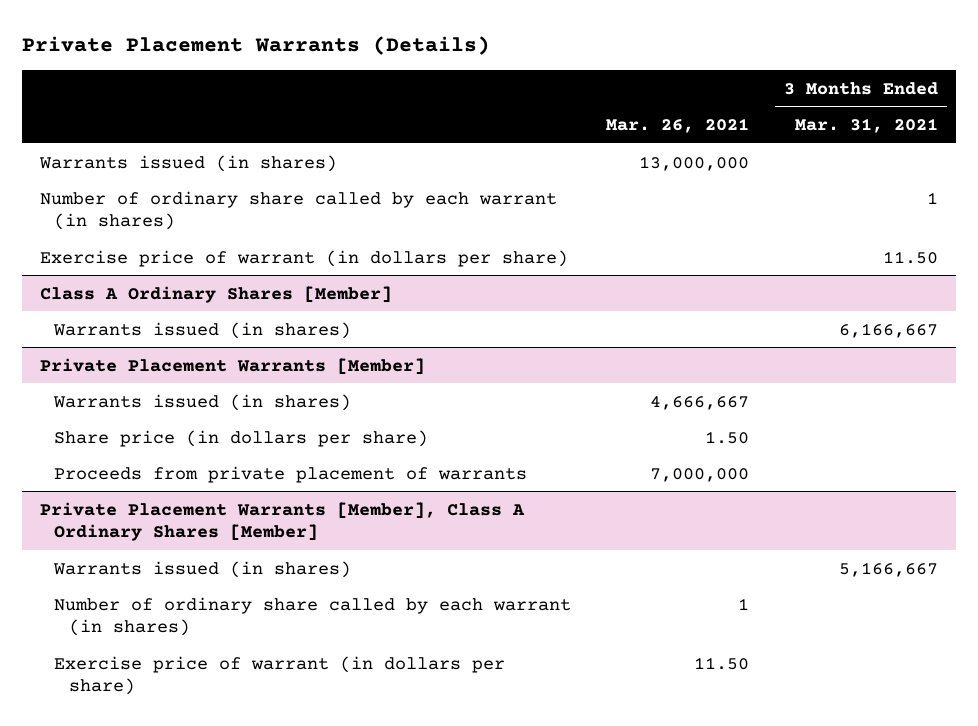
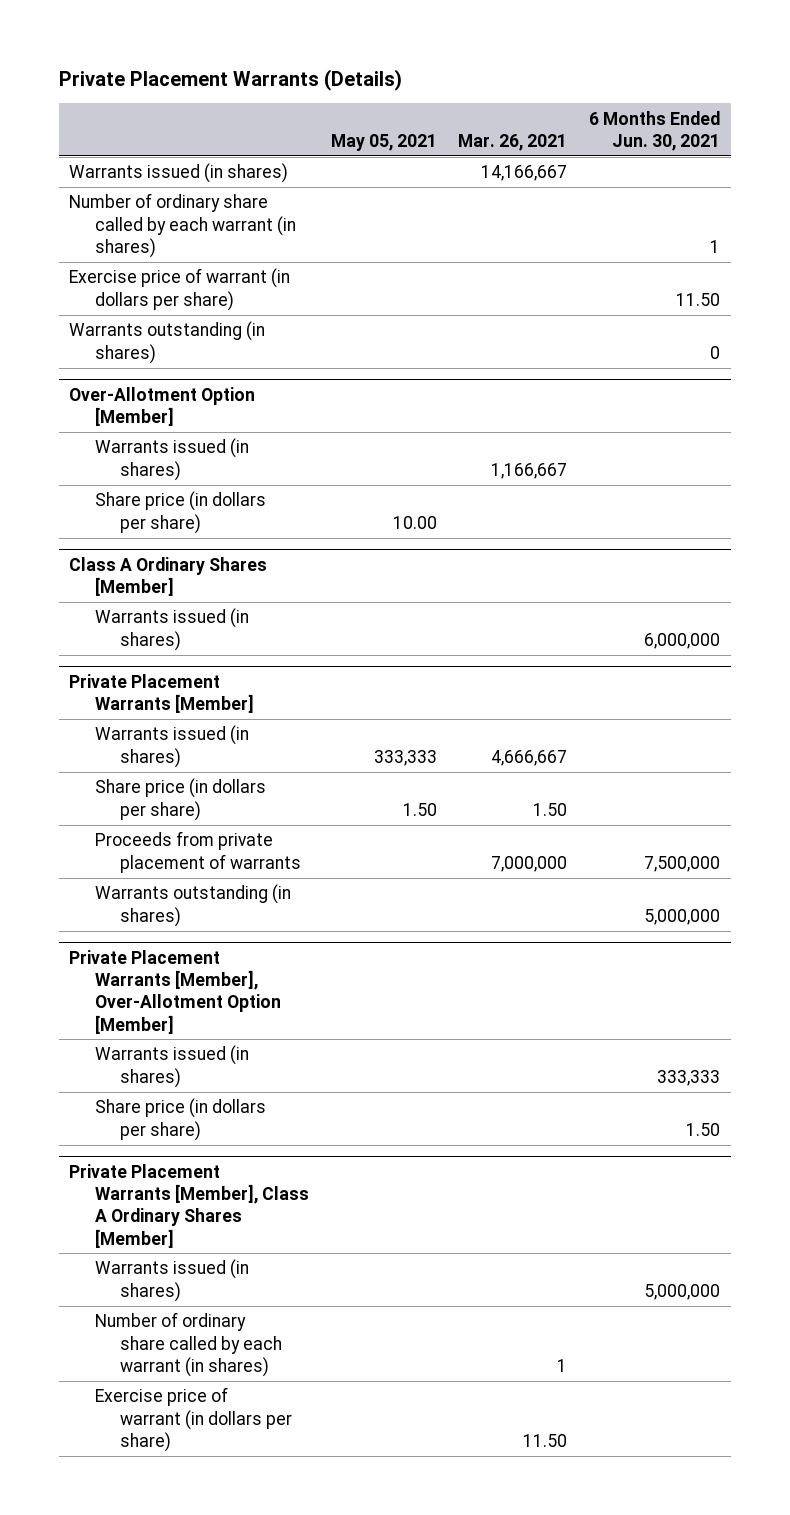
- | Mar. 26, 2021 | 3 Months Ended Mar. 31, 2021
+ | May 05, 2021 | Mar. 26, 2021 | 6 Months Ended Jun. 30, 2021
- Warrants issued (in shares) | 13,000,000 |
+ Warrants issued (in shares) | | 14,166,667 |
+ Warrants outstanding (in shares) | | | 0
+ Over-Allotment Option [Member]
+ Warrants issued (in shares) | | 1,166,667 |
+ Share price (in dollars per share) | 10.00 | |
@ Private Placement Warrants [Member]
+ Warrants outstanding (in shares) | | | 5,000,000
+ Private Placement Warrants [Member], Over-Allotment Option [Member]
+ Warrants issued (in shares) | | | 333,333
+ Share price (in dollars per share) | | | 1.50

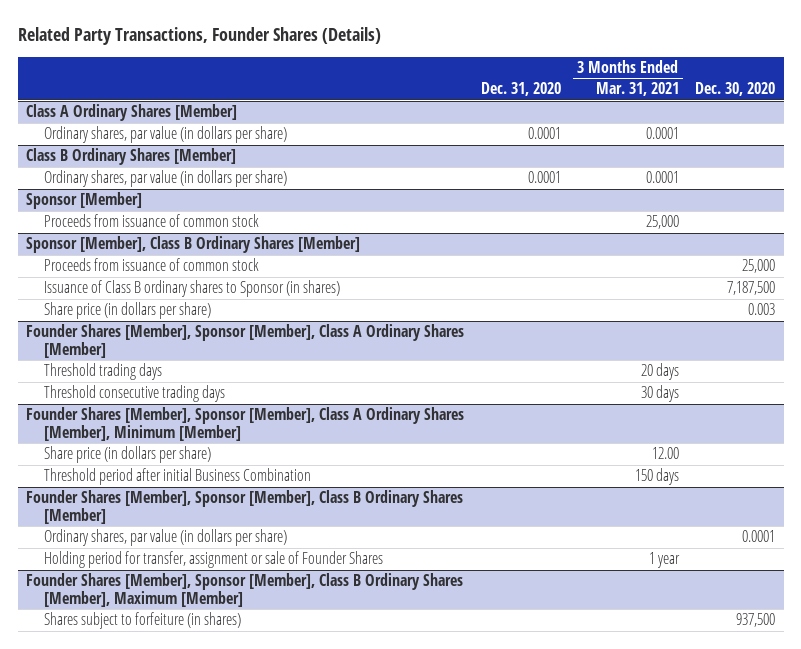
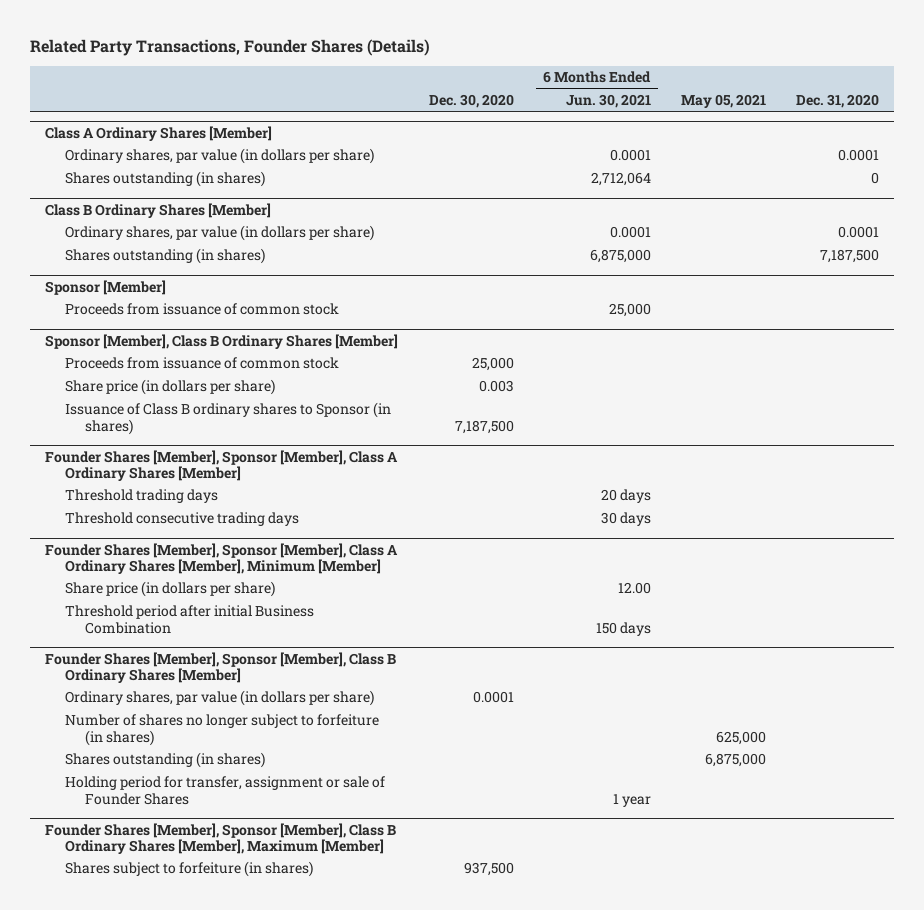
- | Dec. 31, 2020 | 3 Months Ended Mar. 31, 2021 | Dec. 30, 2020
+ | Dec. 30, 2020 | 6 Months Ended Jun. 30, 2021 | May 05, 2021 | Dec. 31, 2020
@ Class A Ordinary Shares [Member]
+ Shares outstanding (in shares) | | 2,712,064 | | 0
@ Class B Ordinary Shares [Member]
+ Shares outstanding (in shares) | | 6,875,000 | | 7,187,500
@ Sponsor [Member], Class B Ordinary Shares [Member]
moved down: Issuance of Class B ordinary shares to Sponsor (in shares) | 7,187,500 | | |
@ Founder Shares [Member], Sponsor [Member], Class B Ordinary Shares [Member]
+ Number of shares no longer subject to forfeiture (in shares) | | | 625,000 |
+ Shares outstanding (in shares) | | | 6,875,000 |

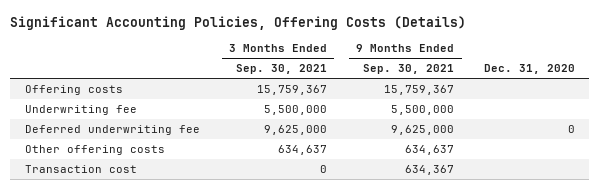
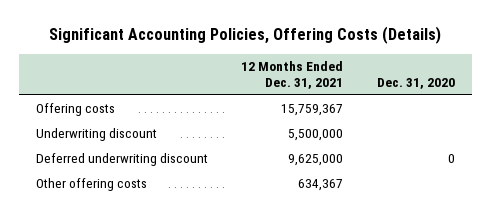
- | 3 Months Ended Sep. 30, 2021 | 9 Months Ended Sep. 30, 2021 | Dec. 31, 2020
+ | 12 Months Ended Dec. 31, 2021 | Dec. 31, 2020
- Underwriting fee | 5,500,000 | 5,500,000 |
- Deferred underwriting fee | 9,625,000 | 9,625,000 | 0
+ Underwriting discount | 5,500,000 |
+ Deferred underwriting discount | 9,625,000 | 0
- Transaction cost | 0 | 634,367 |

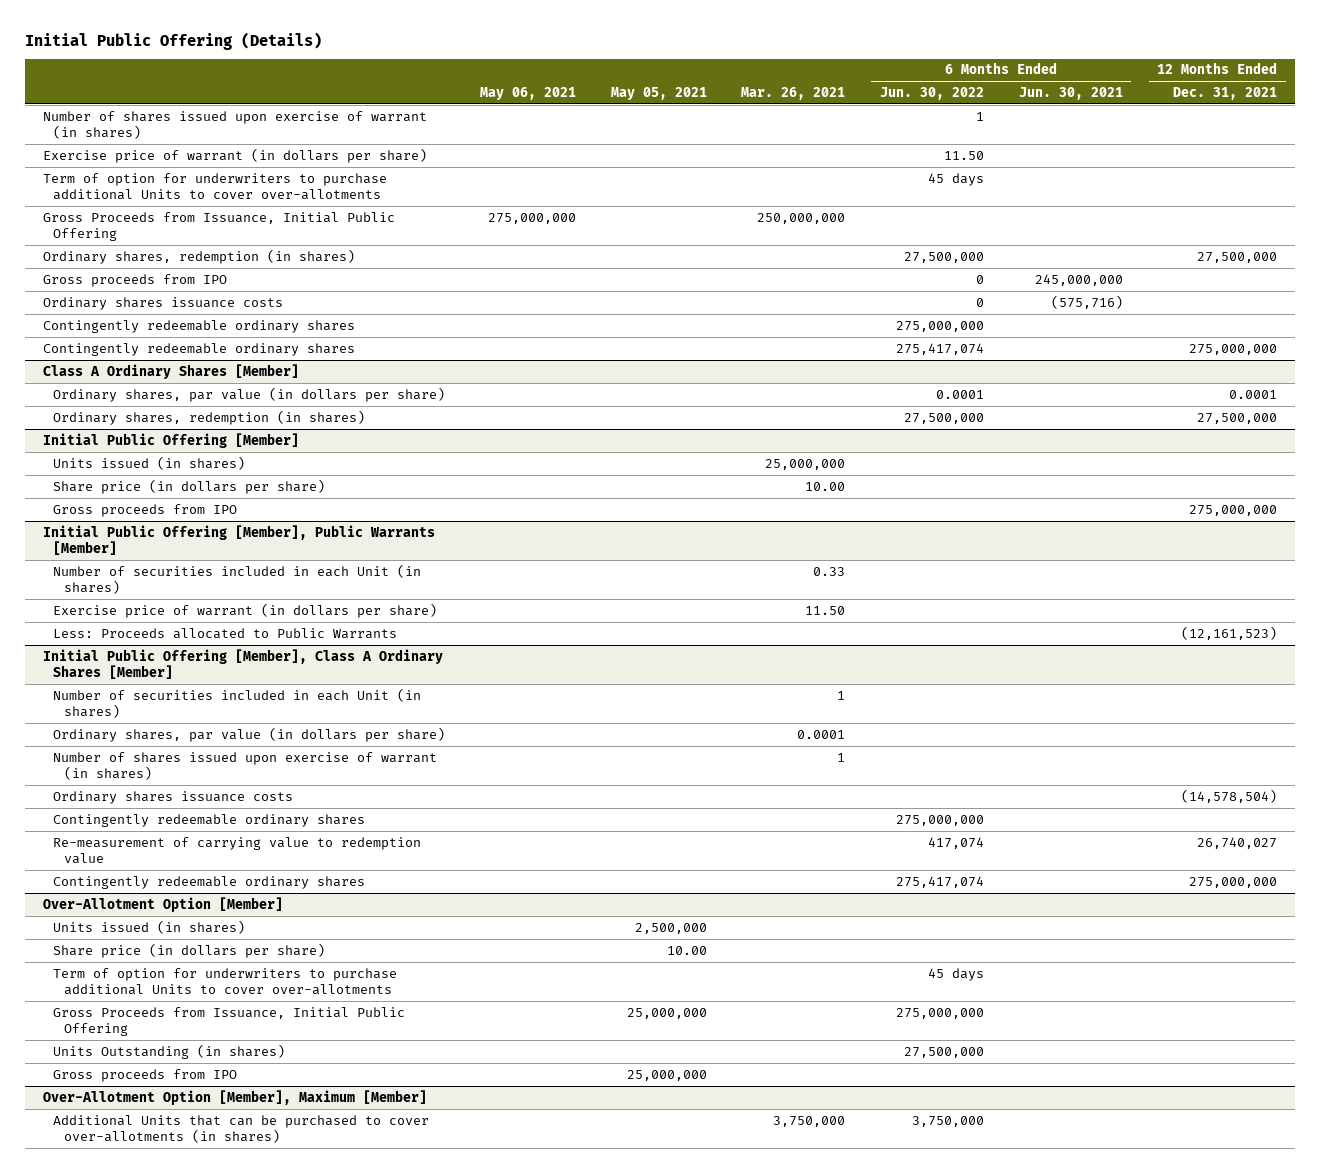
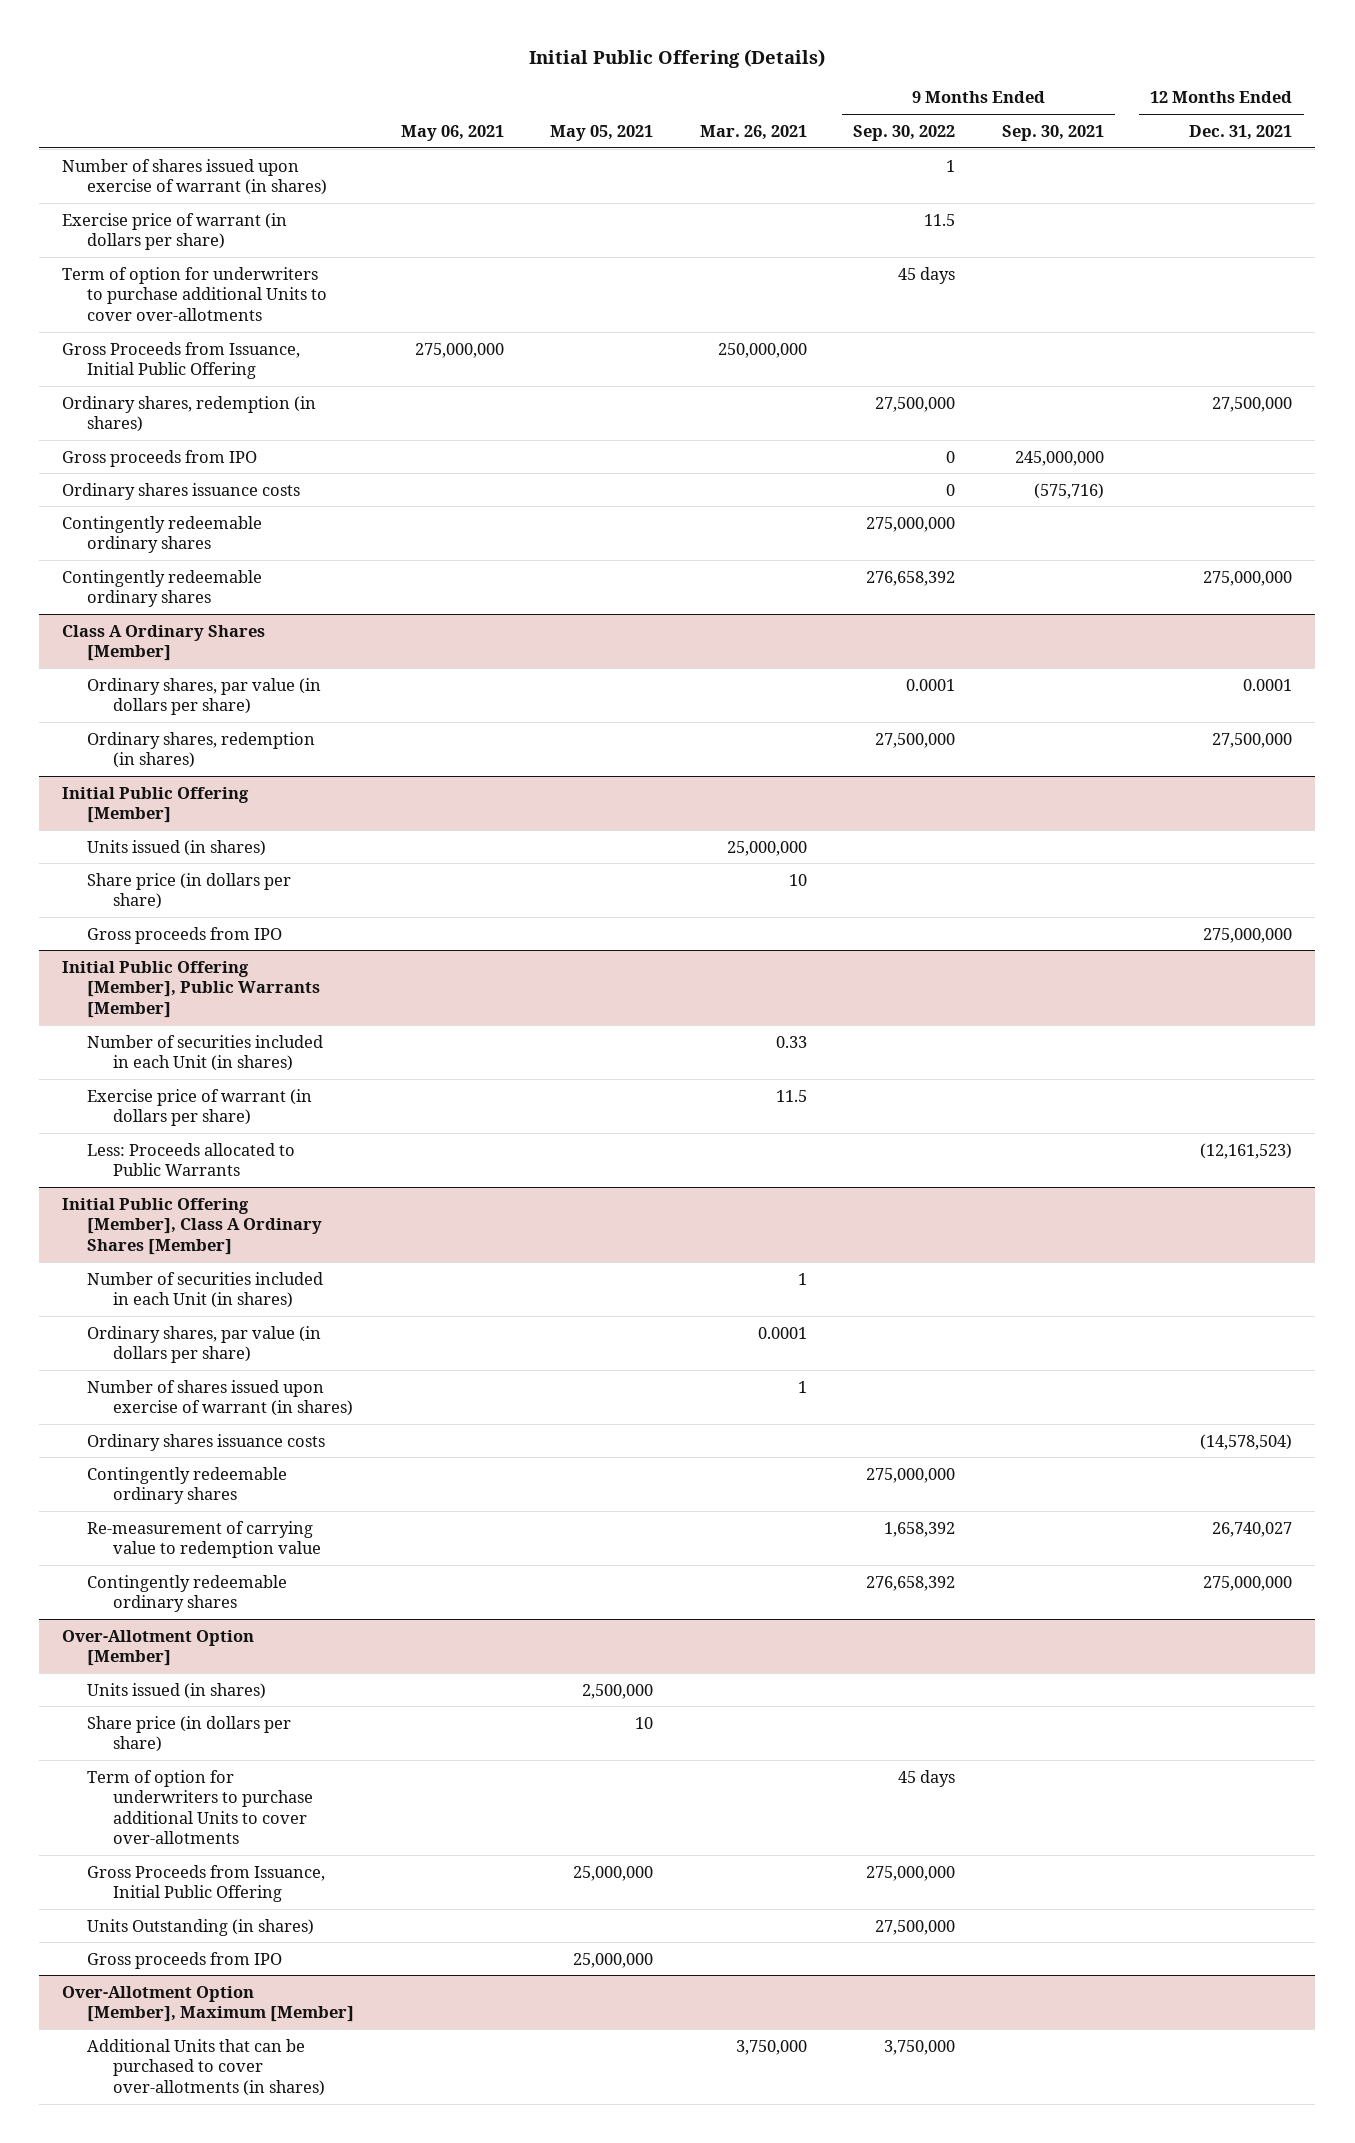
- | May 06, 2021 | May 05, 2021 | Mar. 26, 2021 | 6 Months Ended Jun. 30, 2022 | 6 Months Ended Jun. 30, 2021 | 12 Months Ended Dec. 31, 2021
+ | May 06, 2021 | May 05, 2021 | Mar. 26, 2021 | 9 Months Ended Sep. 30, 2022 | 9 Months Ended Sep. 30, 2021 | 12 Months Ended Dec. 31, 2021
@ Initial Public Offering [Member]
- Share price (in dollars per share) | | | 10.00 | | |
+ Share price (in dollars per share) | | | 10 | | |
@ Initial Public Offering [Member], Public Warrants [Member]
- Exercise price of warrant (in dollars per share) | | | 11.50 | | |
+ Exercise price of warrant (in dollars per share) | | | 11.5 | | |
@ Over-Allotment Option [Member]
- Share price (in dollars per share) | | 10.00 | | | |
+ Share price (in dollars per share) | | 10 | | | |

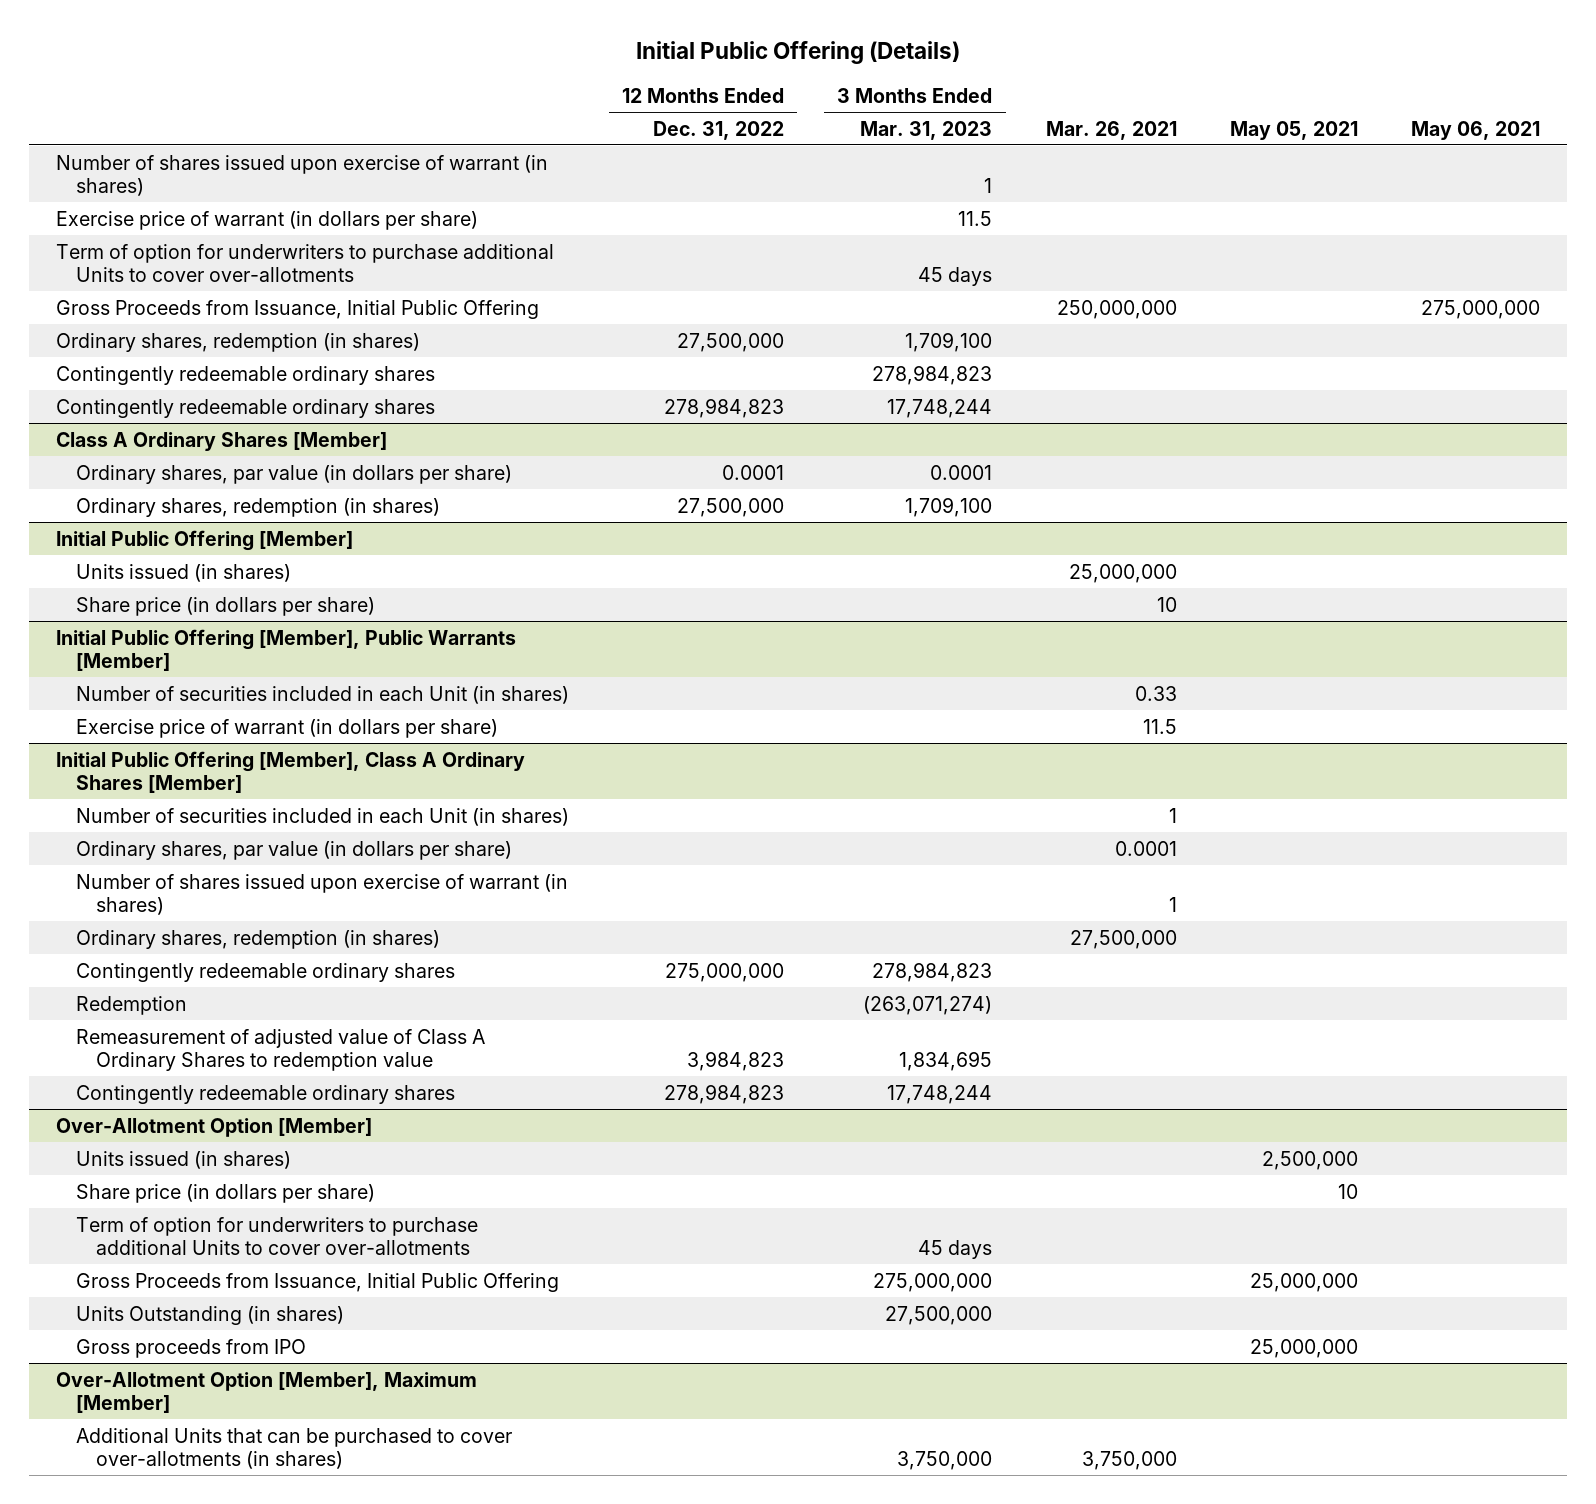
- | May 06, 2021 | May 05, 2021 | Mar. 26, 2021 | 9 Months Ended Sep. 30, 2022 | 9 Months Ended Sep. 30, 2021 | 12 Months Ended Dec. 31, 2021
+ | 12 Months Ended Dec. 31, 2022 | 3 Months Ended Mar. 31, 2023 | Mar. 26, 2021 | May 05, 2021 | May 06, 2021
- Gross proceeds from IPO | | | | 0 | 245,000,000 |
- Ordinary shares issuance costs | | | | 0 | (575,716) |
@ Initial Public Offering [Member]
- Gross proceeds from IPO | | | | | | 275,000,000
@ Initial Public Offering [Member], Public Warrants [Member]
- Less: Proceeds allocated to Public Warrants | | | | | | (12,161,523)
@ Initial Public Offering [Member], Class A Ordinary Shares [Member]
- Ordinary shares issuance costs | | | | | | (14,578,504)
+ Ordinary shares, redemption (in shares) | | | 27,500,000 | |
- Re-measurement of carrying value to redemption value | | | | 1,658,392 | | 26,740,027
+ Redemption | | (263,071,274) | | |
+ Remeasurement of adjusted value of Class A Ordinary Shares to redemption value | 3,984,823 | 1,834,695 | | |

